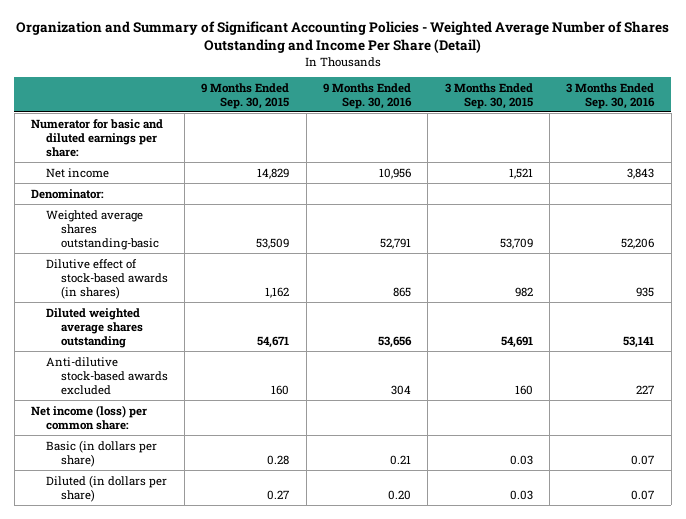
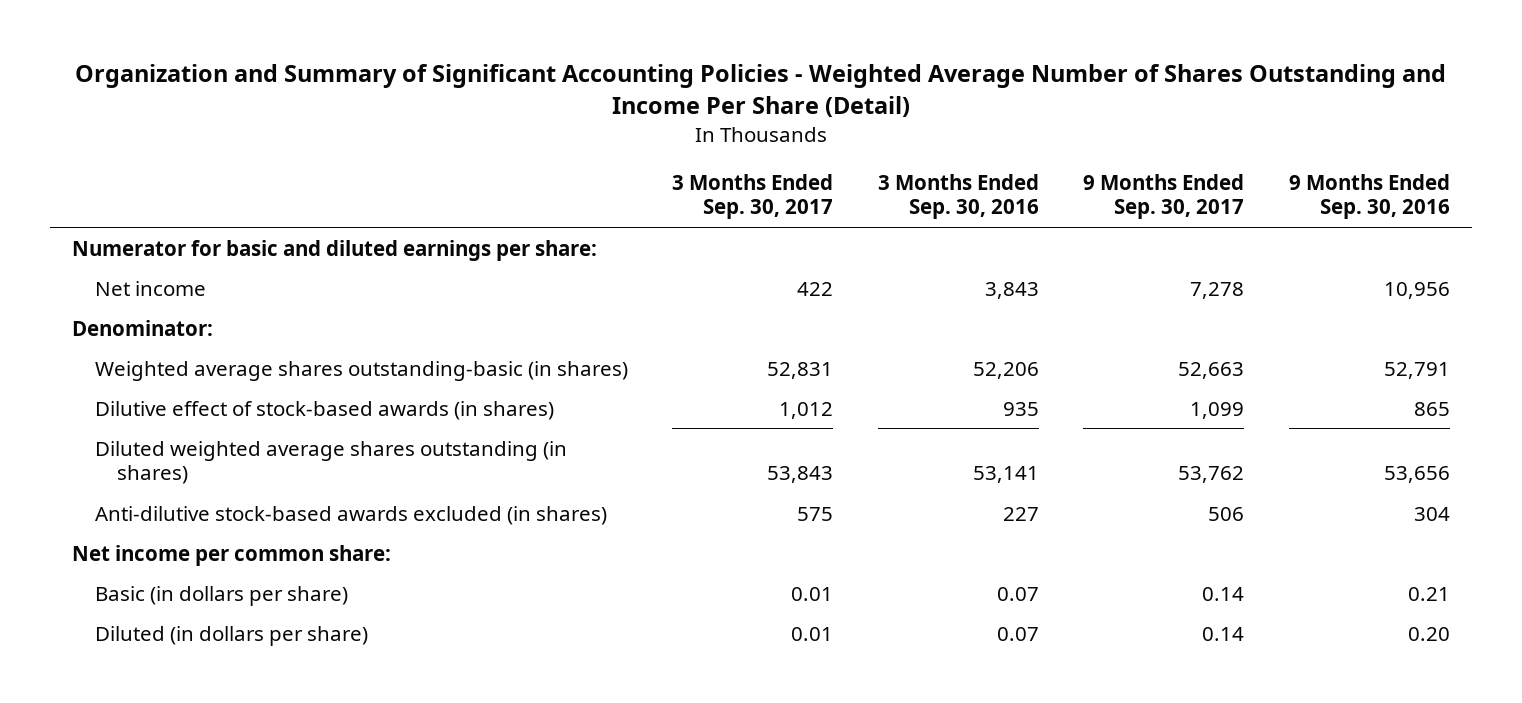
- | 9 Months Ended Sep. 30, 2015 | 9 Months Ended Sep. 30, 2016 | 3 Months Ended Sep. 30, 2015 | 3 Months Ended Sep. 30, 2016
+ | 3 Months Ended Sep. 30, 2017 | 3 Months Ended Sep. 30, 2016 | 9 Months Ended Sep. 30, 2017 | 9 Months Ended Sep. 30, 2016
- Weighted average shares outstanding-basic | 53,509 | 52,791 | 53,709 | 52,206
+ Weighted average shares outstanding-basic (in shares) | 52,831 | 52,206 | 52,663 | 52,791
- Diluted weighted average shares outstanding | 54,671 | 53,656 | 54,691 | 53,141
- Anti-dilutive stock-based awards excluded | 160 | 304 | 160 | 227
- Net income (loss) per common share:
+ Diluted weighted average shares outstanding (in shares) | 53,843 | 53,141 | 53,762 | 53,656
+ Anti-dilutive stock-based awards excluded (in shares) | 575 | 227 | 506 | 304
+ Net income per common share:

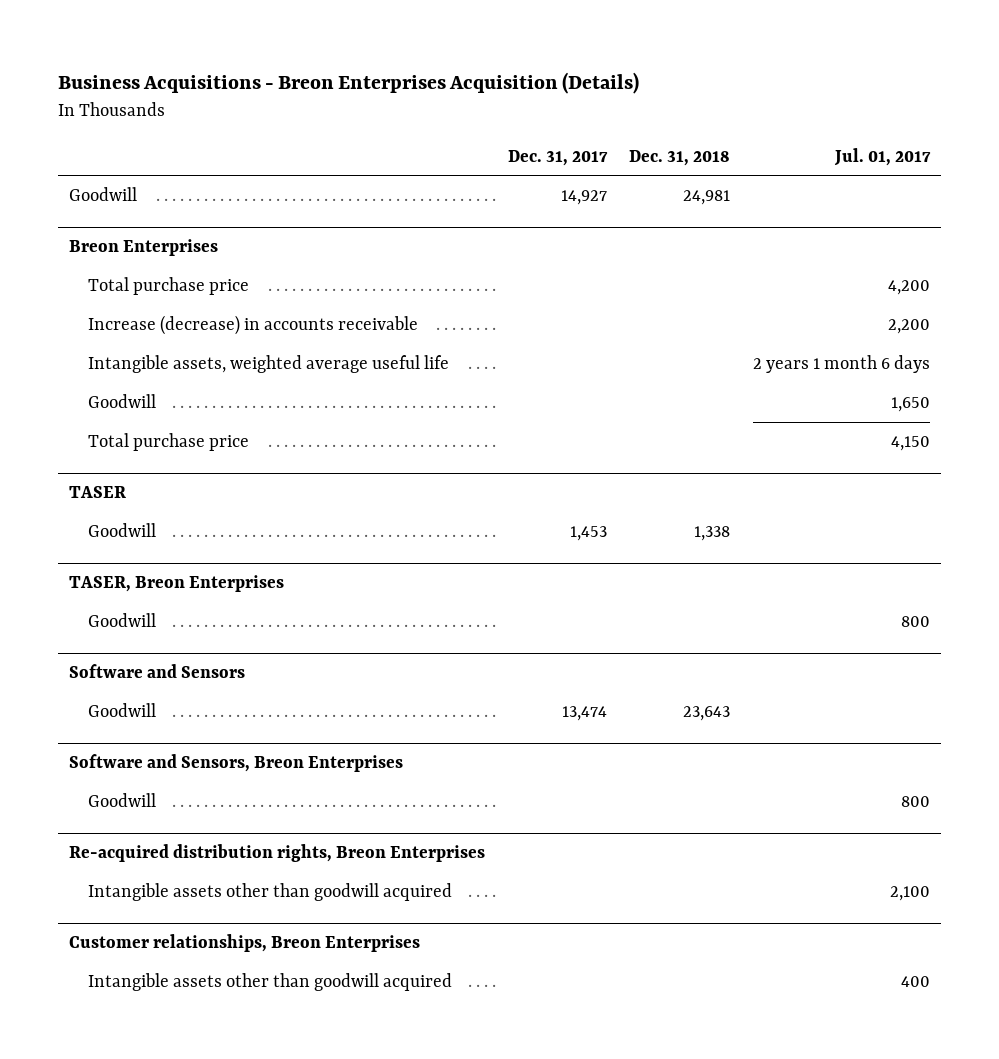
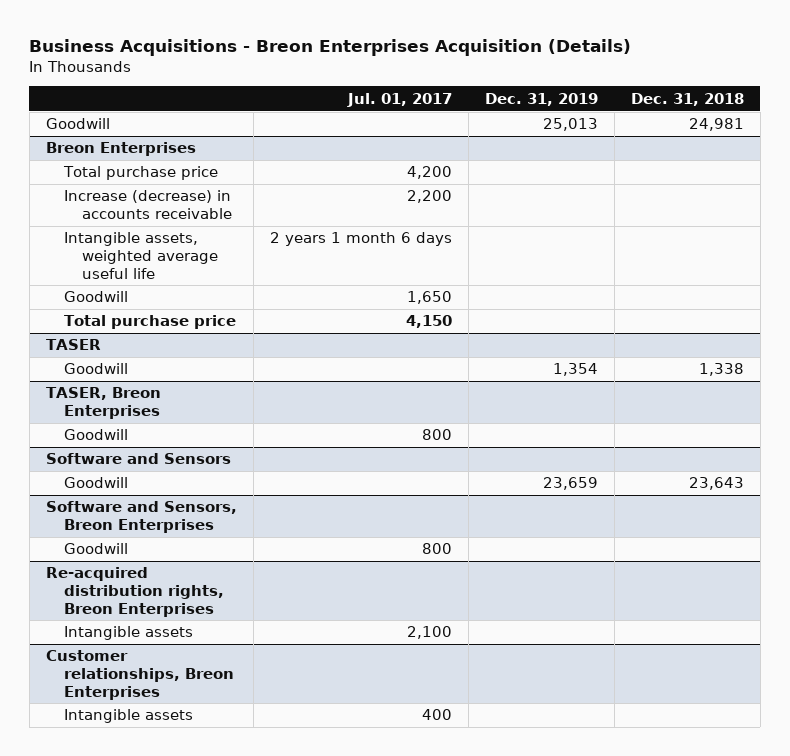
- | Dec. 31, 2017 | Dec. 31, 2018 | Jul. 01, 2017
+ | Jul. 01, 2017 | Dec. 31, 2019 | Dec. 31, 2018
@ Re-acquired distribution rights, Breon Enterprises
- Intangible assets other than goodwill acquired | | | 2,100
+ Intangible assets | 2,100 | |
@ Customer relationships, Breon Enterprises
- Intangible assets other than goodwill acquired | | | 400
+ Intangible assets | 400 | |

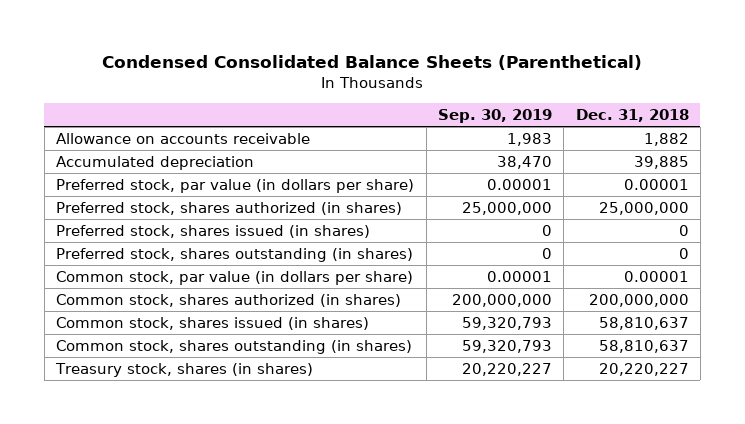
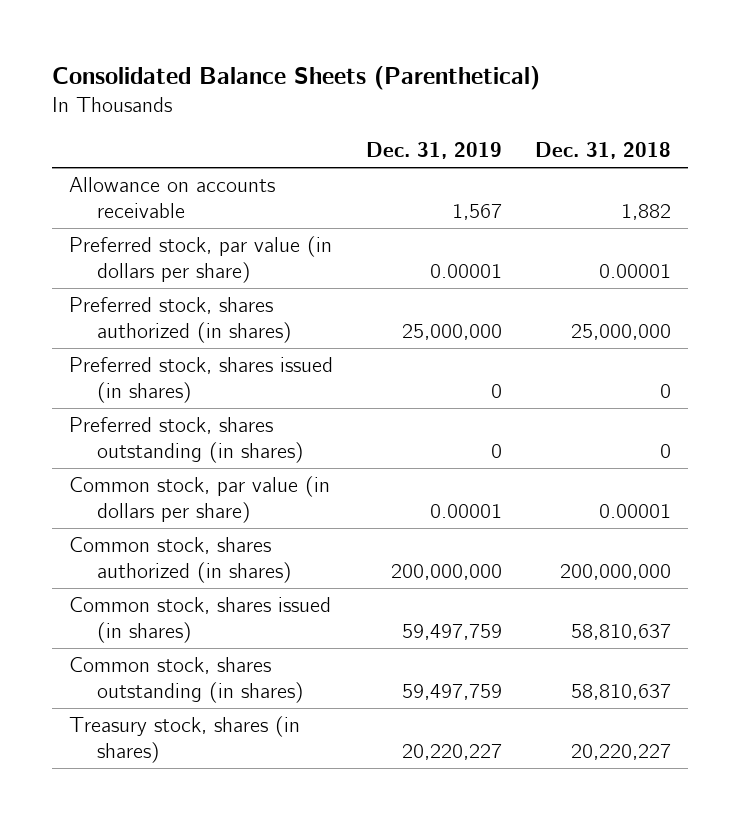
- Condensed Consolidated Balance Sheets (Parenthetical)
+ Consolidated Balance Sheets (Parenthetical)
- | Sep. 30, 2019 | Dec. 31, 2018
+ | Dec. 31, 2019 | Dec. 31, 2018
- Accumulated depreciation | 38,470 | 39,885

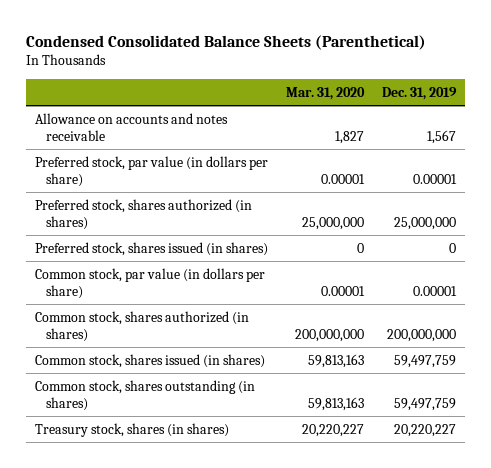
- Consolidated Balance Sheets (Parenthetical)
+ Condensed Consolidated Balance Sheets (Parenthetical)
- | Dec. 31, 2019 | Dec. 31, 2018
+ | Mar. 31, 2020 | Dec. 31, 2019
- Allowance on accounts receivable | 1,567 | 1,882
+ Allowance on accounts and notes receivable | 1,827 | 1,567
- Preferred stock, shares outstanding (in shares) | 0 | 0

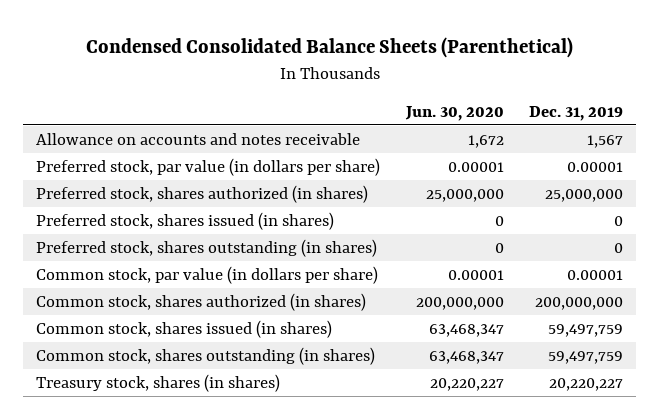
- | Mar. 31, 2020 | Dec. 31, 2019
+ | Jun. 30, 2020 | Dec. 31, 2019
+ Preferred stock, shares outstanding (in shares) | 0 | 0

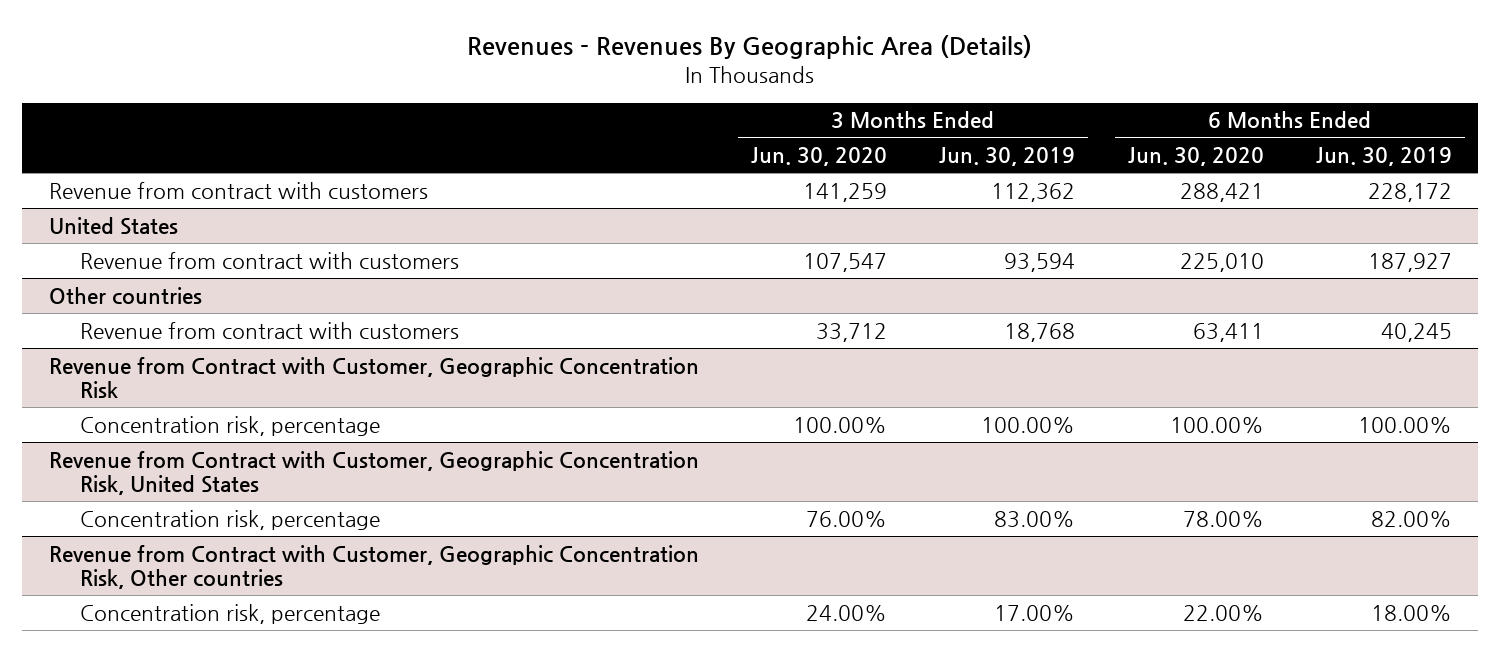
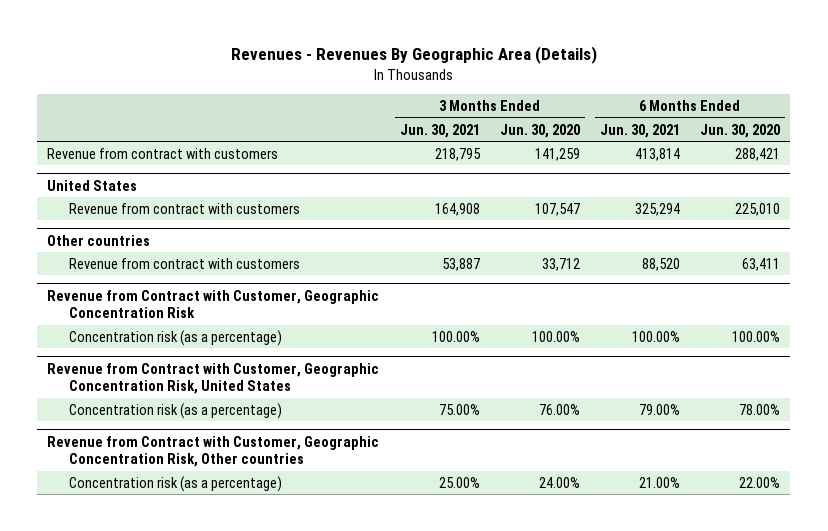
- | 3 Months Ended Jun. 30, 2020 | 3 Months Ended Jun. 30, 2019 | 6 Months Ended Jun. 30, 2020 | 6 Months Ended Jun. 30, 2019
+ | 3 Months Ended Jun. 30, 2021 | 3 Months Ended Jun. 30, 2020 | 6 Months Ended Jun. 30, 2021 | 6 Months Ended Jun. 30, 2020
@ Revenue from Contract with Customer, Geographic Concentration Risk
- Concentration risk, percentage | 100.00% | 100.00% | 100.00% | 100.00%
+ Concentration risk (as a percentage) | 100.00% | 100.00% | 100.00% | 100.00%
@ Revenue from Contract with Customer, Geographic Concentration Risk, United States
- Concentration risk, percentage | 76.00% | 83.00% | 78.00% | 82.00%
+ Concentration risk (as a percentage) | 75.00% | 76.00% | 79.00% | 78.00%
@ Revenue from Contract with Customer, Geographic Concentration Risk, Other countries
- Concentration risk, percentage | 24.00% | 17.00% | 22.00% | 18.00%
+ Concentration risk (as a percentage) | 25.00% | 24.00% | 21.00% | 22.00%

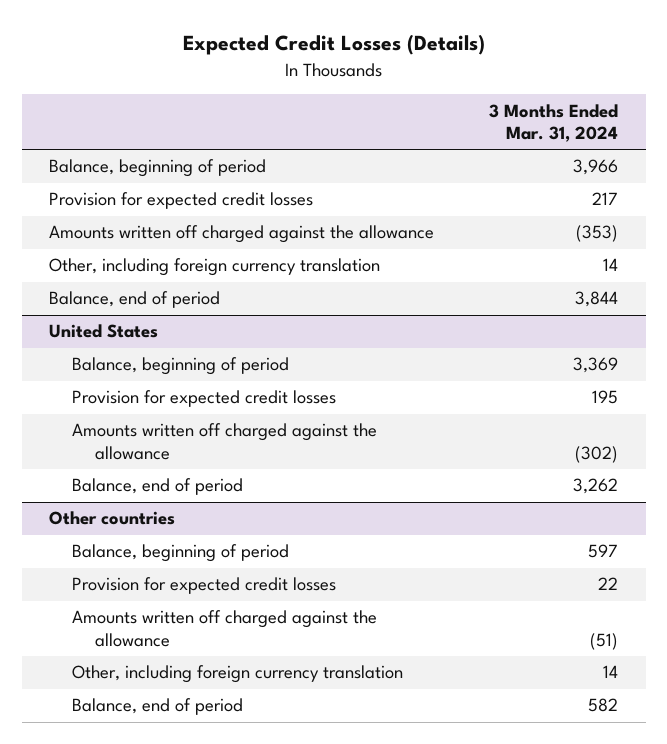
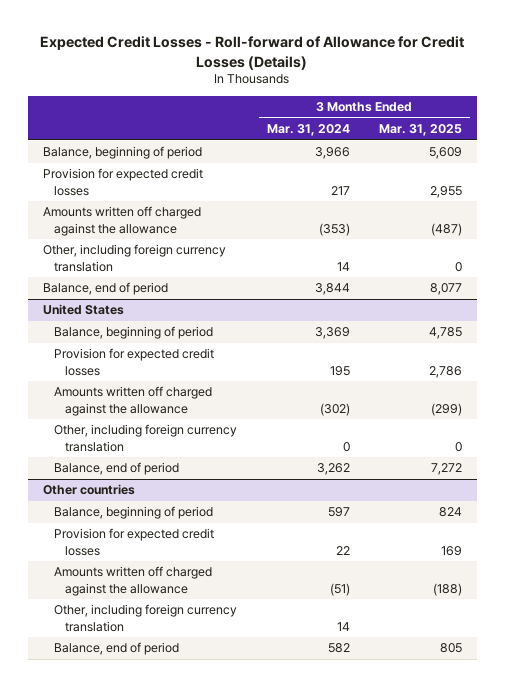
- Expected Credit Losses (Details)
+ Expected Credit Losses - Roll-forward of Allowance for Credit Losses (Details)
- | 3 Months Ended Mar. 31, 2024
+ | 3 Months Ended Mar. 31, 2024 | 3 Months Ended Mar. 31, 2025
@ United States
+ Other, including foreign currency translation | 0 | 0

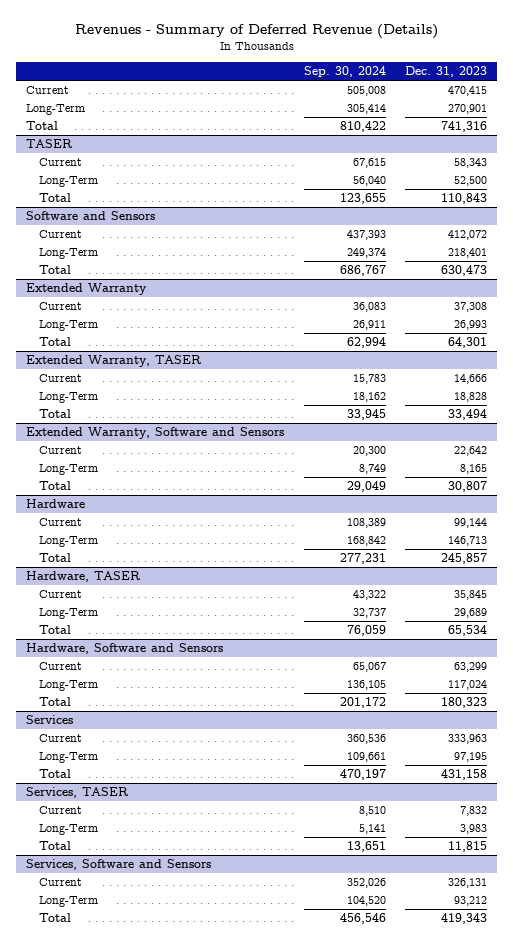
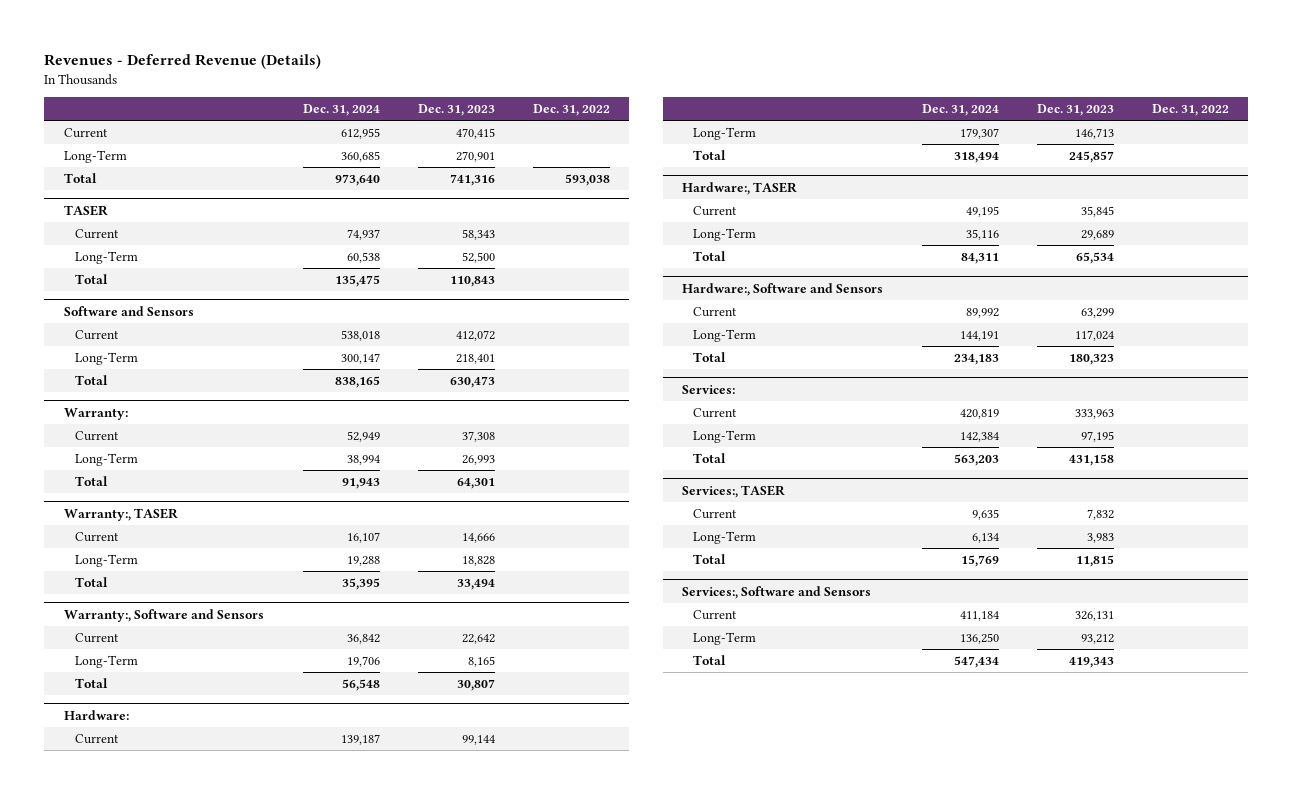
- Revenues - Summary of Deferred Revenue (Details)
+ Revenues - Deferred Revenue (Details)
- | Sep. 30, 2024 | Dec. 31, 2023
+ | Dec. 31, 2024 | Dec. 31, 2023 | Dec. 31, 2022
- Extended Warranty
+ Warranty:
- Extended Warranty, TASER
+ Warranty:, TASER
- Extended Warranty, Software and Sensors
+ Warranty:, Software and Sensors
- Hardware
+ Hardware:
- Hardware, TASER
+ Hardware:, TASER
- Hardware, Software and Sensors
+ Hardware:, Software and Sensors
- Services
+ Services:
- Services, TASER
+ Services:, TASER
- Services, Software and Sensors
+ Services:, Software and Sensors

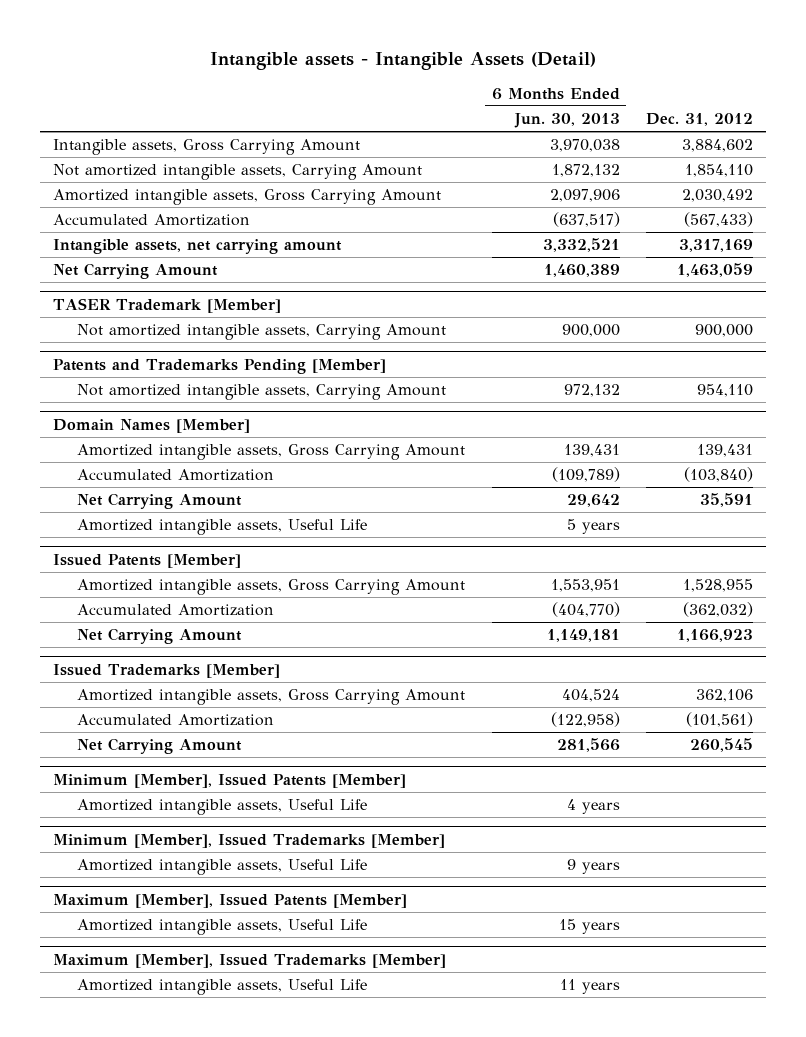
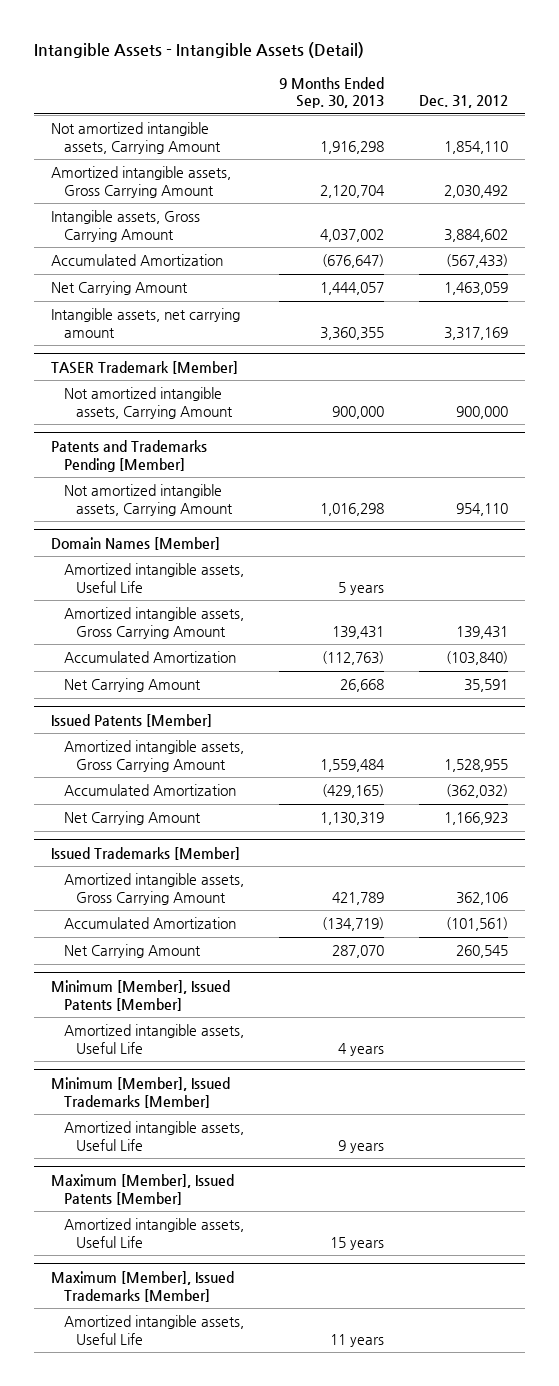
- Intangible assets - Intangible Assets (Detail)
+ Intangible Assets - Intangible Assets (Detail)
- | 6 Months Ended Jun. 30, 2013 | Dec. 31, 2012
+ | 9 Months Ended Sep. 30, 2013 | Dec. 31, 2012
moved down: Intangible assets, Gross Carrying Amount | 4,037,002 | 3,884,602
moved down: Intangible assets, net carrying amount | 3,360,355 | 3,317,169
@ Domain Names [Member]
moved up: Amortized intangible assets, Useful Life | 5 years |

